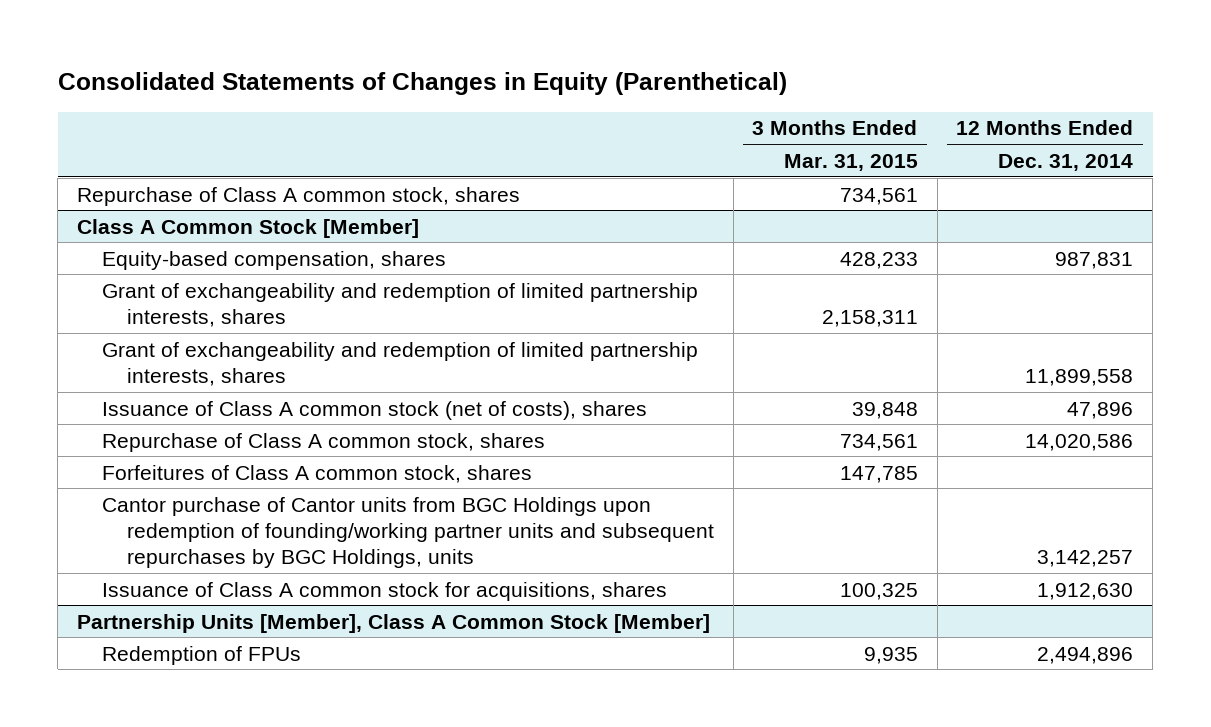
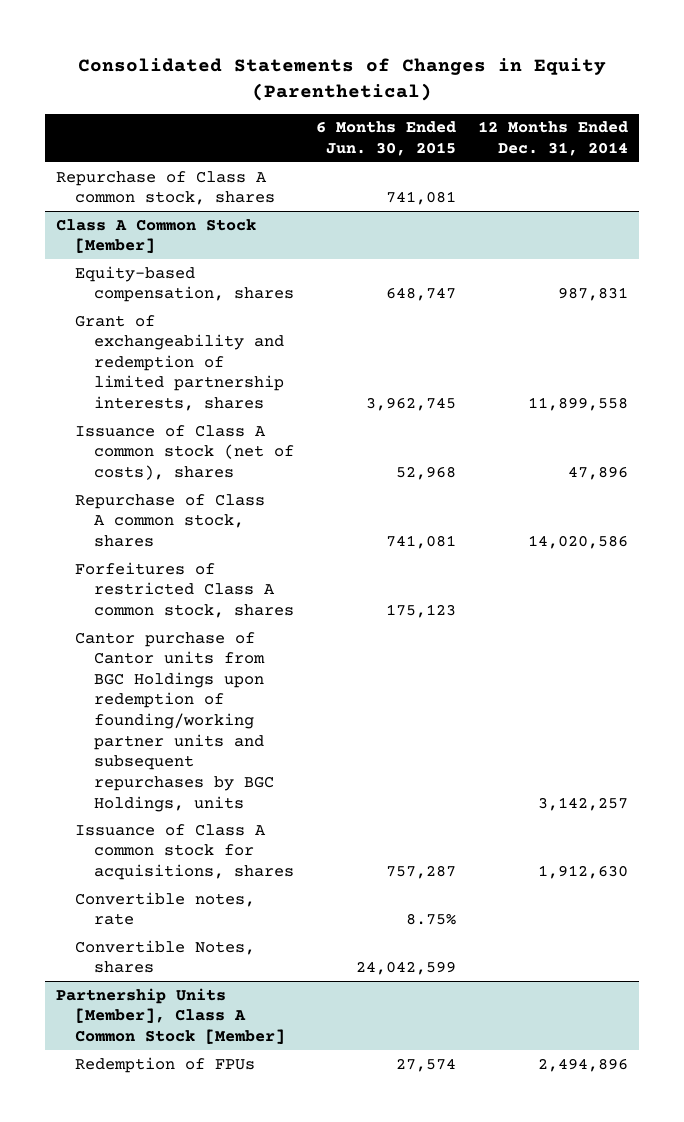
- | 3 Months Ended Mar. 31, 2015 | 12 Months Ended Dec. 31, 2014
+ | 6 Months Ended Jun. 30, 2015 | 12 Months Ended Dec. 31, 2014
@ Class A Common Stock [Member]
- Grant of exchangeability and redemption of limited partnership interests, shares | 2,158,311 |
- Forfeitures of Class A common stock, shares | 147,785 |
+ Forfeitures of restricted Class A common stock, shares | 175,123 |
+ Convertible notes, rate | 8.75% |
+ Convertible Notes, shares | 24,042,599 |

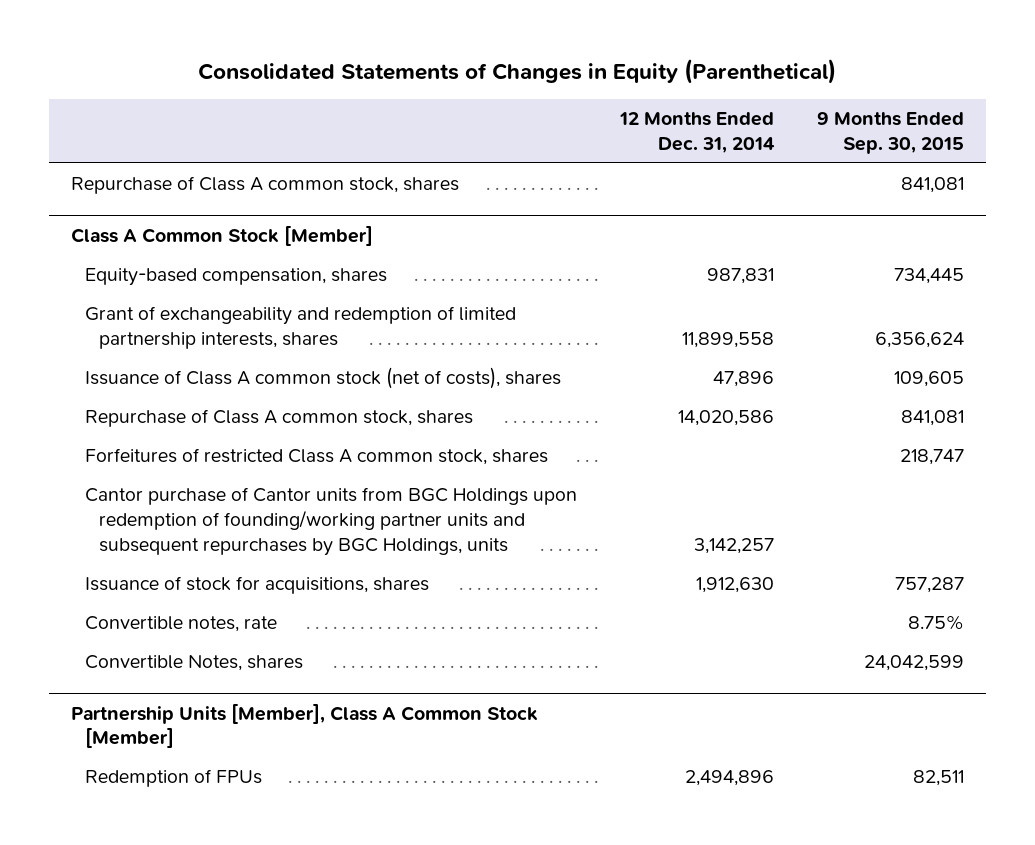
- | 6 Months Ended Jun. 30, 2015 | 12 Months Ended Dec. 31, 2014
+ | 12 Months Ended Dec. 31, 2014 | 9 Months Ended Sep. 30, 2015
@ Class A Common Stock [Member]
- Issuance of Class A common stock for acquisitions, shares | 757,287 | 1,912,630
+ Issuance of stock for acquisitions, shares | 1,912,630 | 757,287

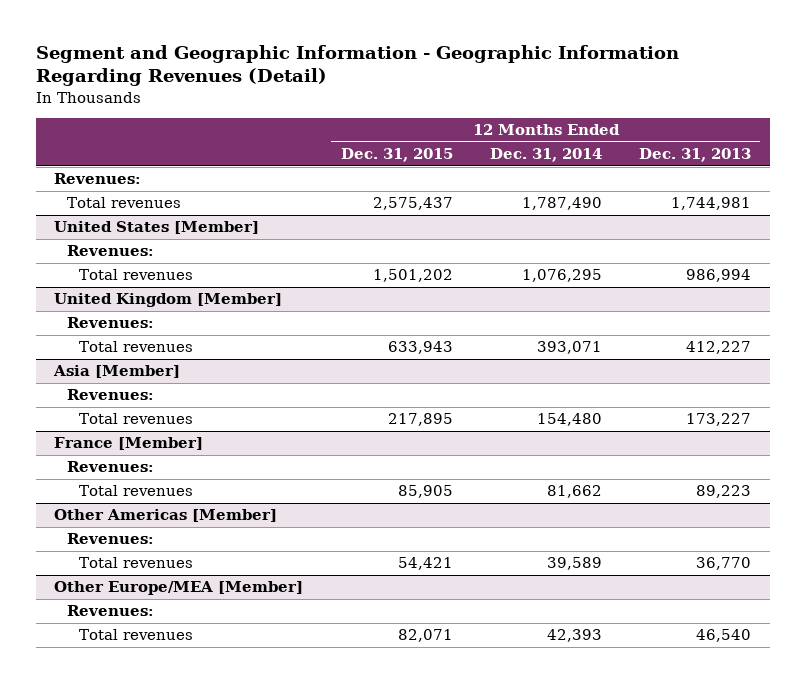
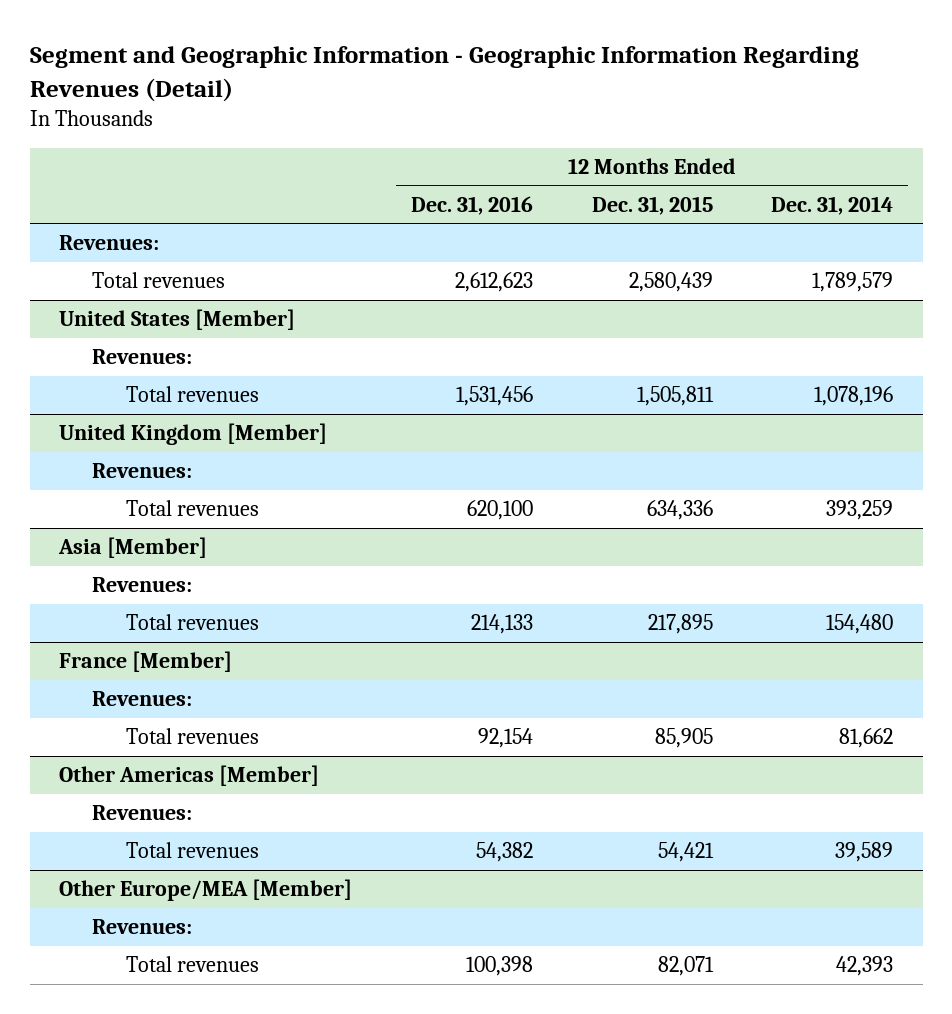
- | 12 Months Ended Dec. 31, 2015 | 12 Months Ended Dec. 31, 2014 | 12 Months Ended Dec. 31, 2013
+ | 12 Months Ended Dec. 31, 2016 | 12 Months Ended Dec. 31, 2015 | 12 Months Ended Dec. 31, 2014
- Total revenues | 2,575,437 | 1,787,490 | 1,744,981
+ Total revenues | 2,612,623 | 2,580,439 | 1,789,579
@ United States [Member]
- Total revenues | 1,501,202 | 1,076,295 | 986,994
+ Total revenues | 1,531,456 | 1,505,811 | 1,078,196
@ United Kingdom [Member]
- Total revenues | 633,943 | 393,071 | 412,227
+ Total revenues | 620,100 | 634,336 | 393,259

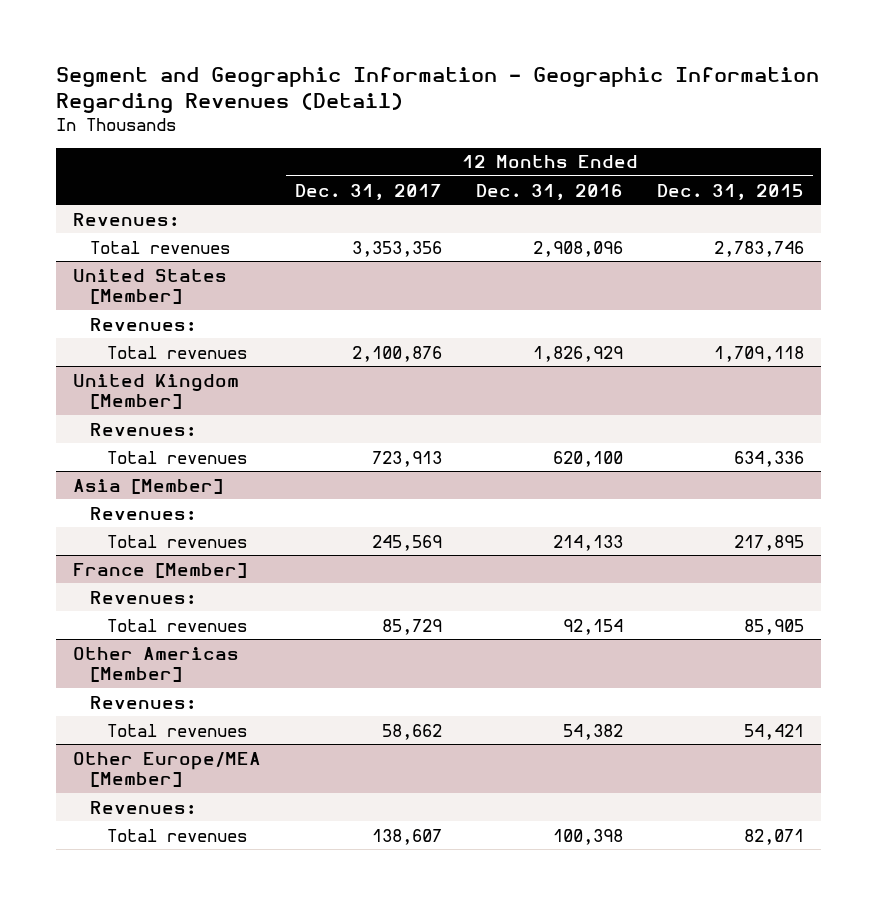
- | 12 Months Ended Dec. 31, 2016 | 12 Months Ended Dec. 31, 2015 | 12 Months Ended Dec. 31, 2014
+ | 12 Months Ended Dec. 31, 2017 | 12 Months Ended Dec. 31, 2016 | 12 Months Ended Dec. 31, 2015
- Total revenues | 2,612,623 | 2,580,439 | 1,789,579
+ Total revenues | 3,353,356 | 2,908,096 | 2,783,746
@ United States [Member]
- Total revenues | 1,531,456 | 1,505,811 | 1,078,196
+ Total revenues | 2,100,876 | 1,826,929 | 1,709,118

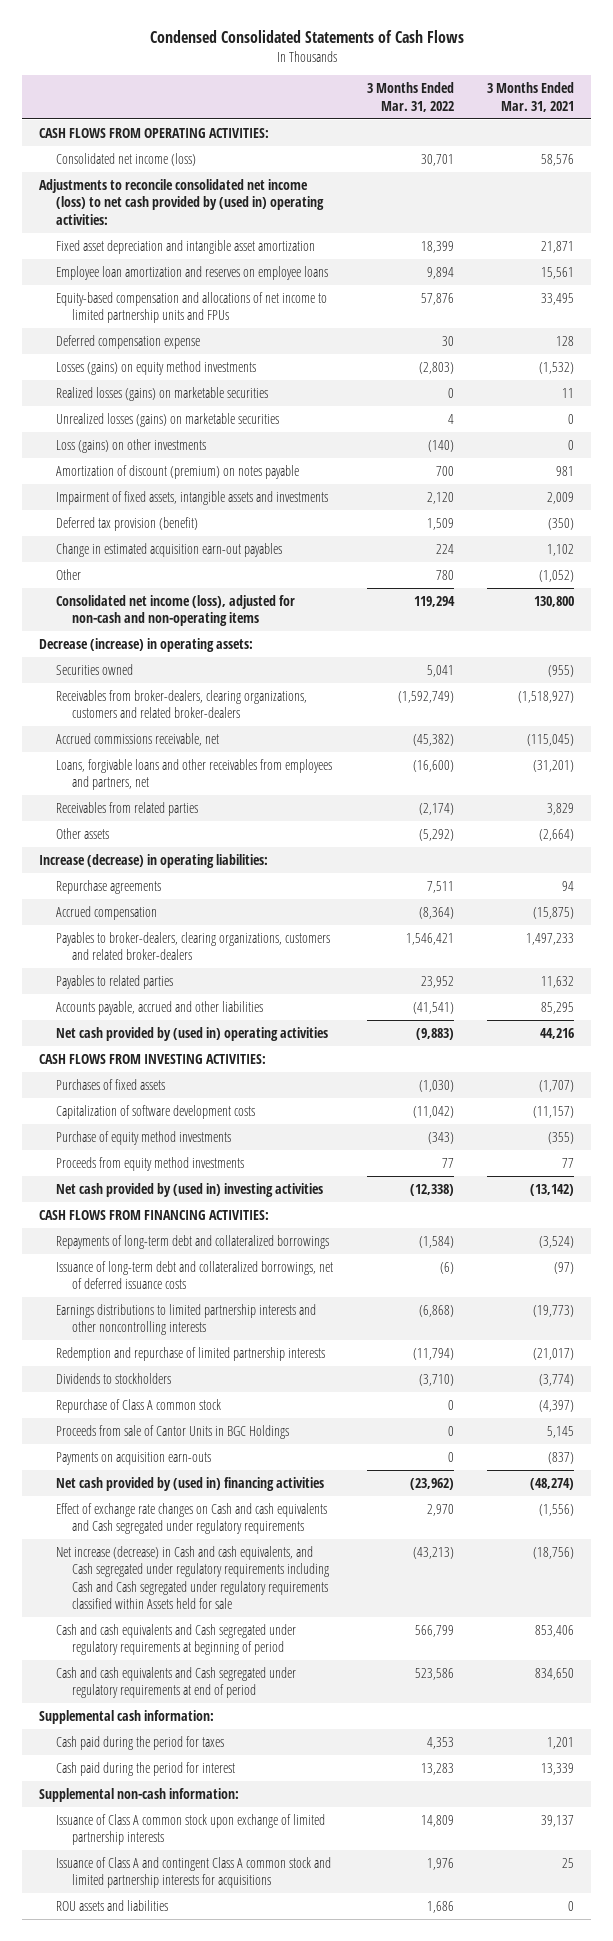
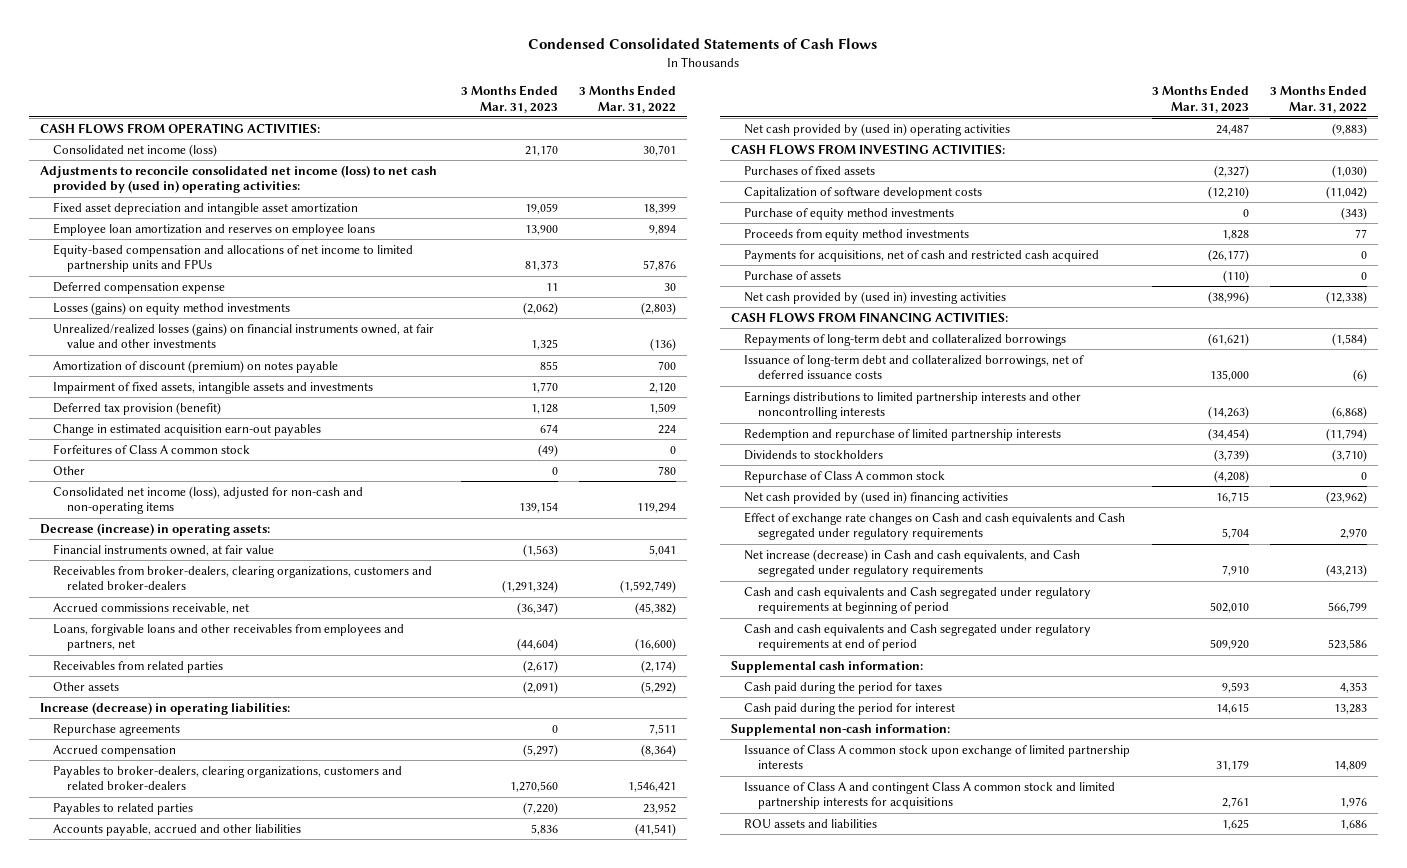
- | 3 Months Ended Mar. 31, 2022 | 3 Months Ended Mar. 31, 2021
+ | 3 Months Ended Mar. 31, 2023 | 3 Months Ended Mar. 31, 2022
- Realized losses (gains) on marketable securities | 0 | 11
- Unrealized losses (gains) on marketable securities | 4 | 0
- Loss (gains) on other investments | (140) | 0
+ Unrealized/realized losses (gains) on financial instruments owned, at fair value and other investments | 1,325 | (136)
+ Forfeitures of Class A common stock | (49) | 0
- Securities owned | 5,041 | (955)
+ Financial instruments owned, at fair value | (1,563) | 5,041
+ Payments for acquisitions, net of cash and restricted cash acquired | (26,177) | 0
+ Purchase of assets | (110) | 0
- Proceeds from sale of Cantor Units in BGC Holdings | 0 | 5,145
- Payments on acquisition earn-outs | 0 | (837)
- Net increase (decrease) in Cash and cash equivalents, and Cash segregated under regulatory requirements including Cash and Cash segregated under regulatory requirements classified within Assets held for sale | (43,213) | (18,756)
+ Net increase (decrease) in Cash and cash equivalents, and Cash segregated under regulatory requirements | 7,910 | (43,213)

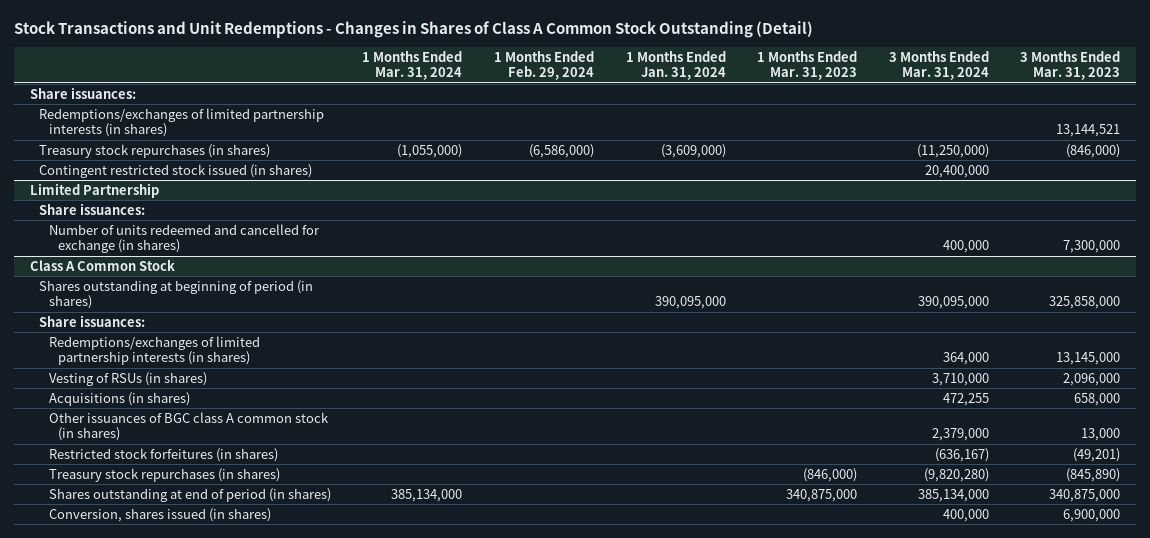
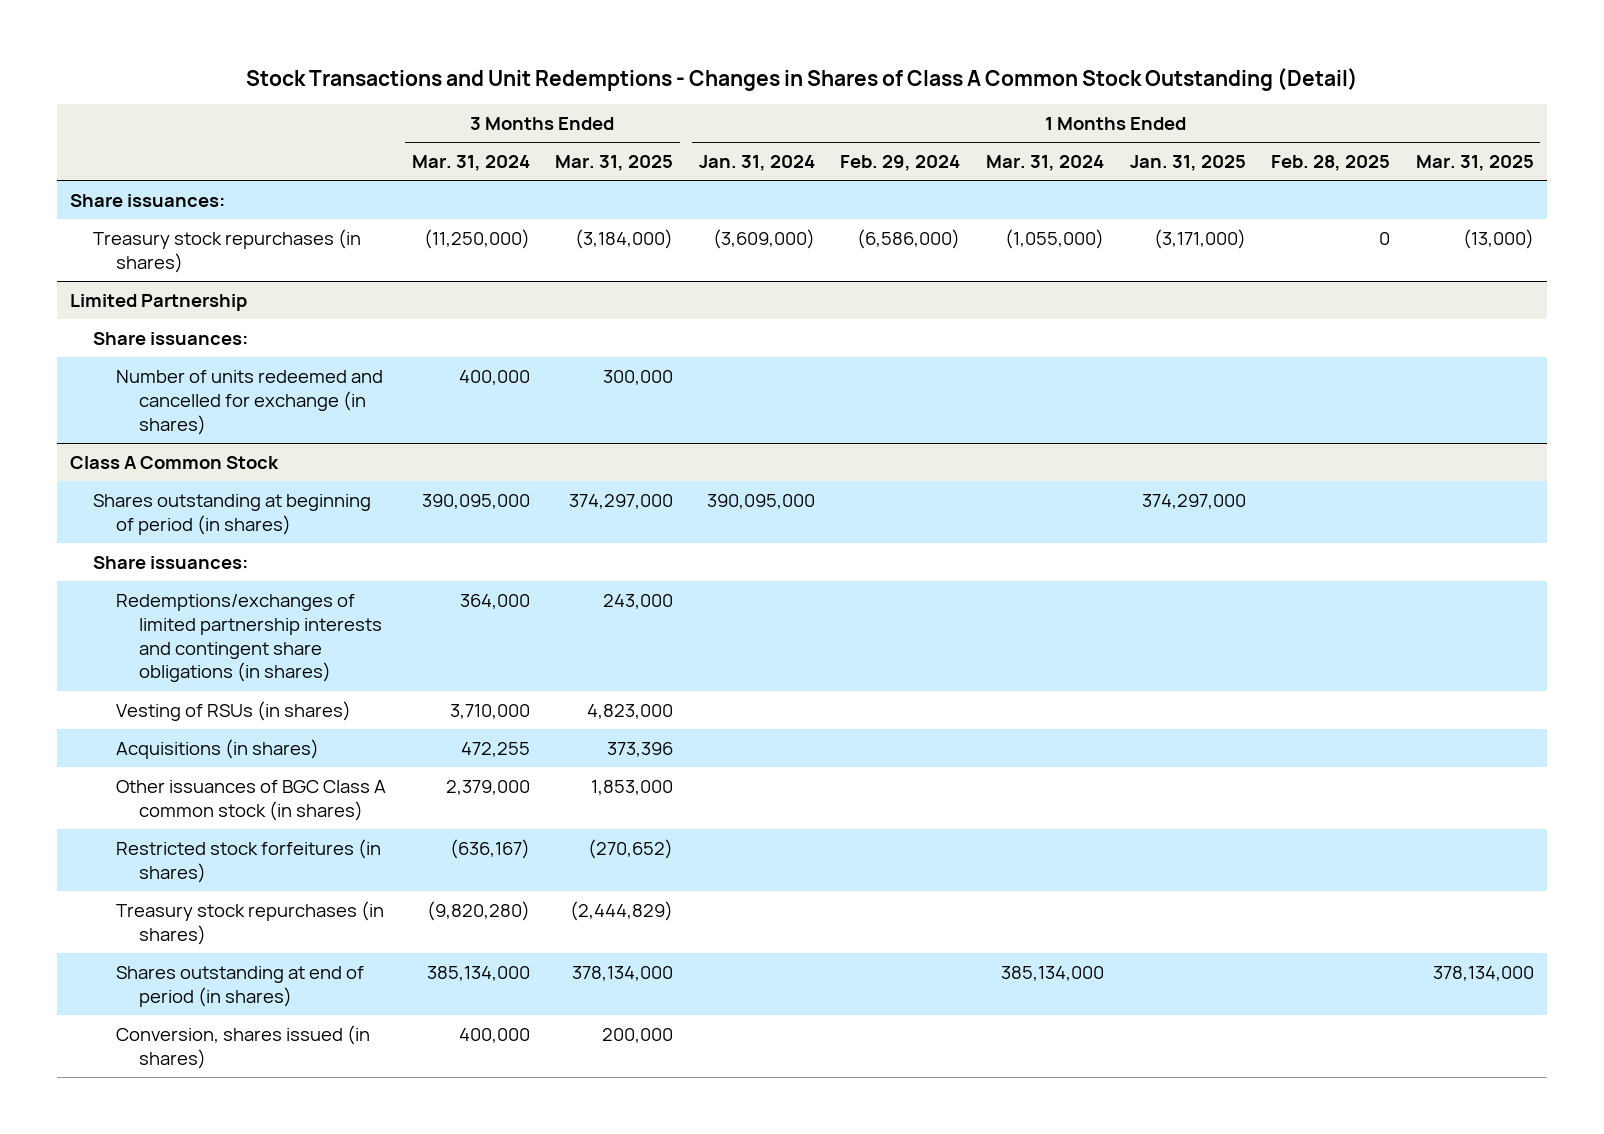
- | 1 Months Ended Mar. 31, 2024 | 1 Months Ended Feb. 29, 2024 | 1 Months Ended Jan. 31, 2024 | 1 Months Ended Mar. 31, 2023 | 3 Months Ended Mar. 31, 2024 | 3 Months Ended Mar. 31, 2023
+ | 3 Months Ended Mar. 31, 2024 | 3 Months Ended Mar. 31, 2025 | 1 Months Ended Jan. 31, 2024 | 1 Months Ended Feb. 29, 2024 | 1 Months Ended Mar. 31, 2024 | 1 Months Ended Jan. 31, 2025 | 1 Months Ended Feb. 28, 2025 | 1 Months Ended Mar. 31, 2025
- Redemptions/exchanges of limited partnership interests (in shares) | | | | | | 13,144,521
- Contingent restricted stock issued (in shares) | | | | | 20,400,000 |
@ Class A Common Stock
- Redemptions/exchanges of limited partnership interests (in shares) | | | | | 364,000 | 13,145,000
+ Redemptions/exchanges of limited partnership interests and contingent share obligations (in shares) | 364,000 | 243,000 | | | | | |
- Other issuances of BGC class A common stock (in shares) | | | | | 2,379,000 | 13,000
+ Other issuances of BGC Class A common stock (in shares) | 2,379,000 | 1,853,000 | | | | | |

